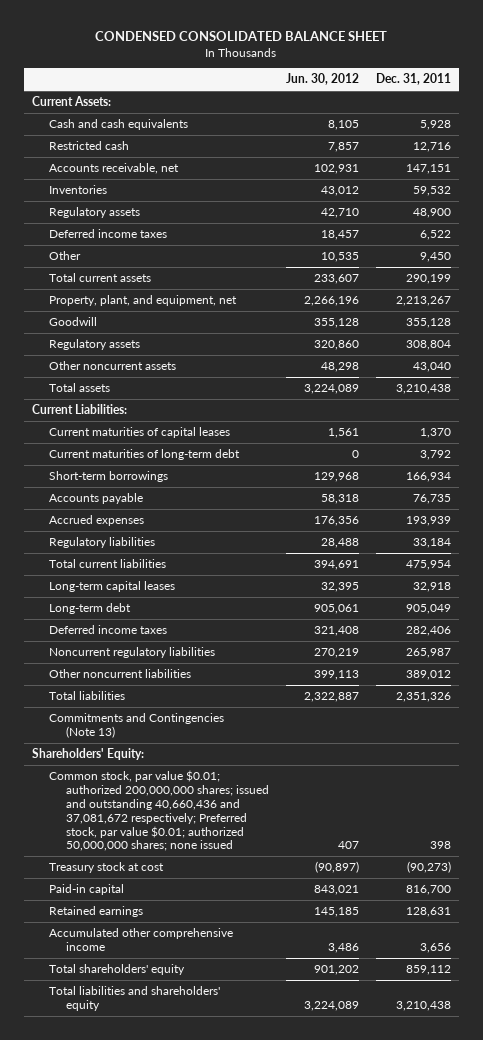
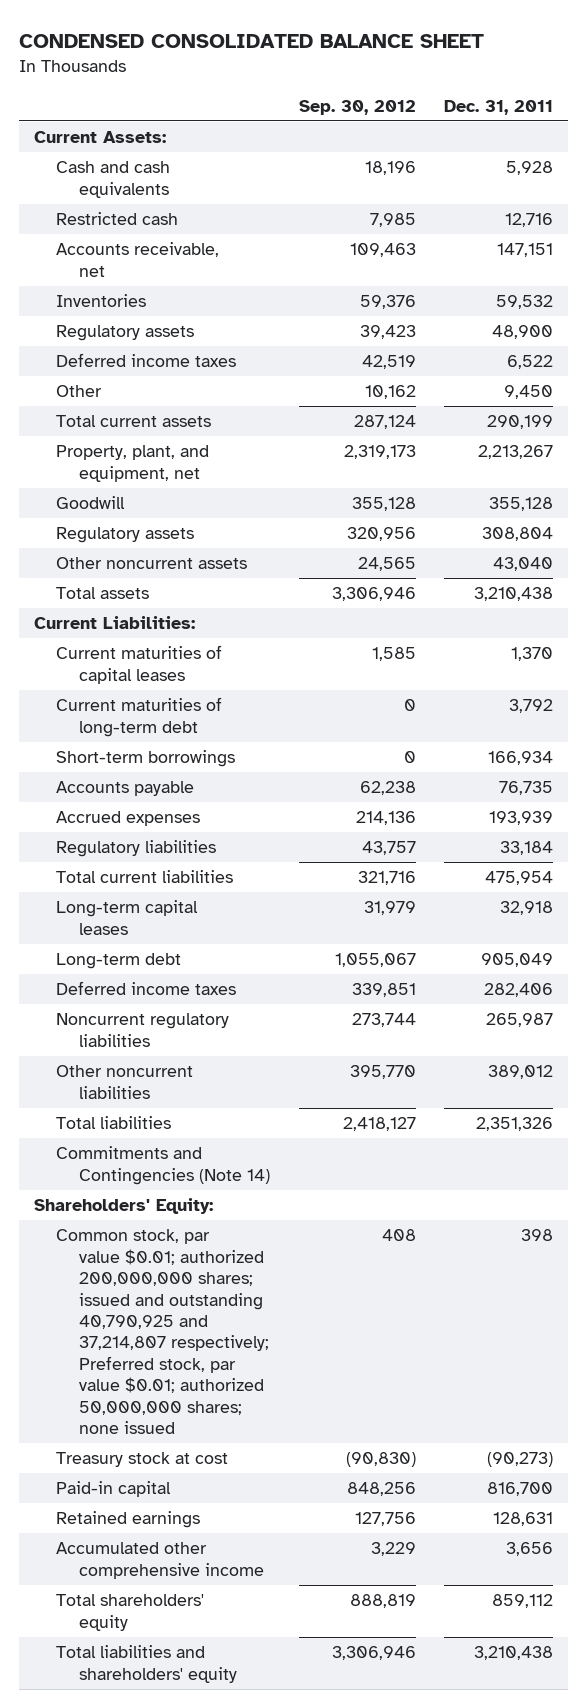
- | Jun. 30, 2012 | Dec. 31, 2011
+ | Sep. 30, 2012 | Dec. 31, 2011
- Commitments and Contingencies (Note 13)
+ Commitments and Contingencies (Note 14)
- Common stock, par value $0.01; authorized 200,000,000 shares; issued and outstanding 40,660,436 and 37,081,672 respectively; Preferred stock, par value $0.01; authorized 50,000,000 shares; none issued | 407 | 398
+ Common stock, par value $0.01; authorized 200,000,000 shares; issued and outstanding 40,790,925 and 37,214,807 respectively; Preferred stock, par value $0.01; authorized 50,000,000 shares; none issued | 408 | 398

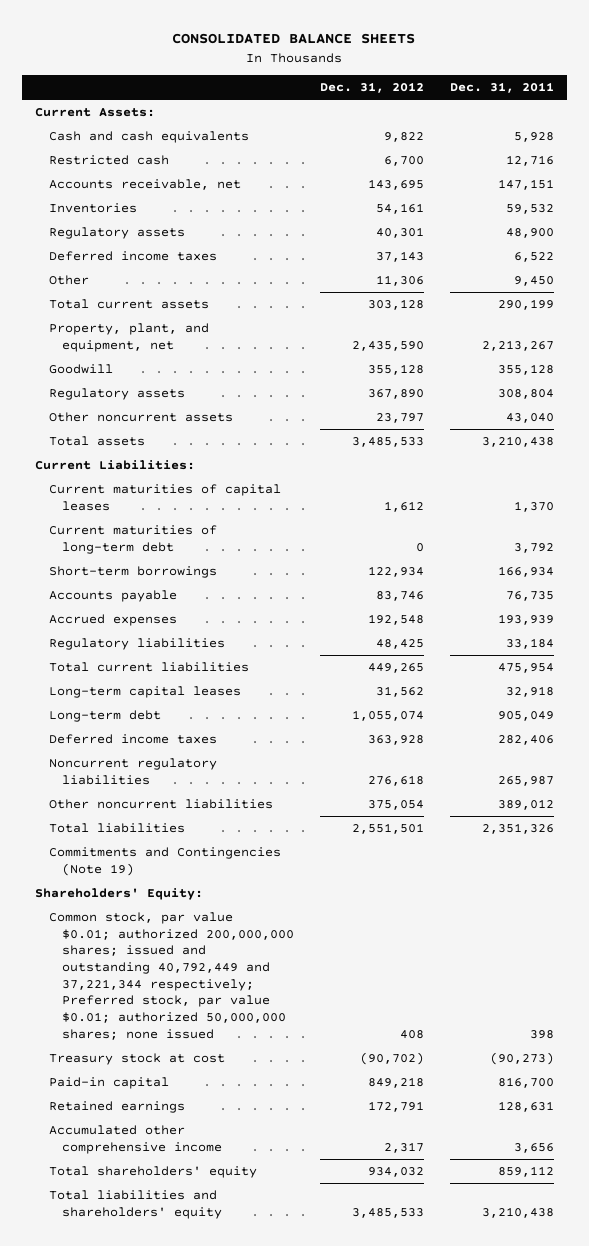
- CONDENSED CONSOLIDATED BALANCE SHEET
+ CONSOLIDATED BALANCE SHEETS
- | Sep. 30, 2012 | Dec. 31, 2011
+ | Dec. 31, 2012 | Dec. 31, 2011
- Commitments and Contingencies (Note 14)
+ Commitments and Contingencies (Note 19)
- Common stock, par value $0.01; authorized 200,000,000 shares; issued and outstanding 40,790,925 and 37,214,807 respectively; Preferred stock, par value $0.01; authorized 50,000,000 shares; none issued | 408 | 398
+ Common stock, par value $0.01; authorized 200,000,000 shares; issued and outstanding 40,792,449 and 37,221,344 respectively; Preferred stock, par value $0.01; authorized 50,000,000 shares; none issued | 408 | 398

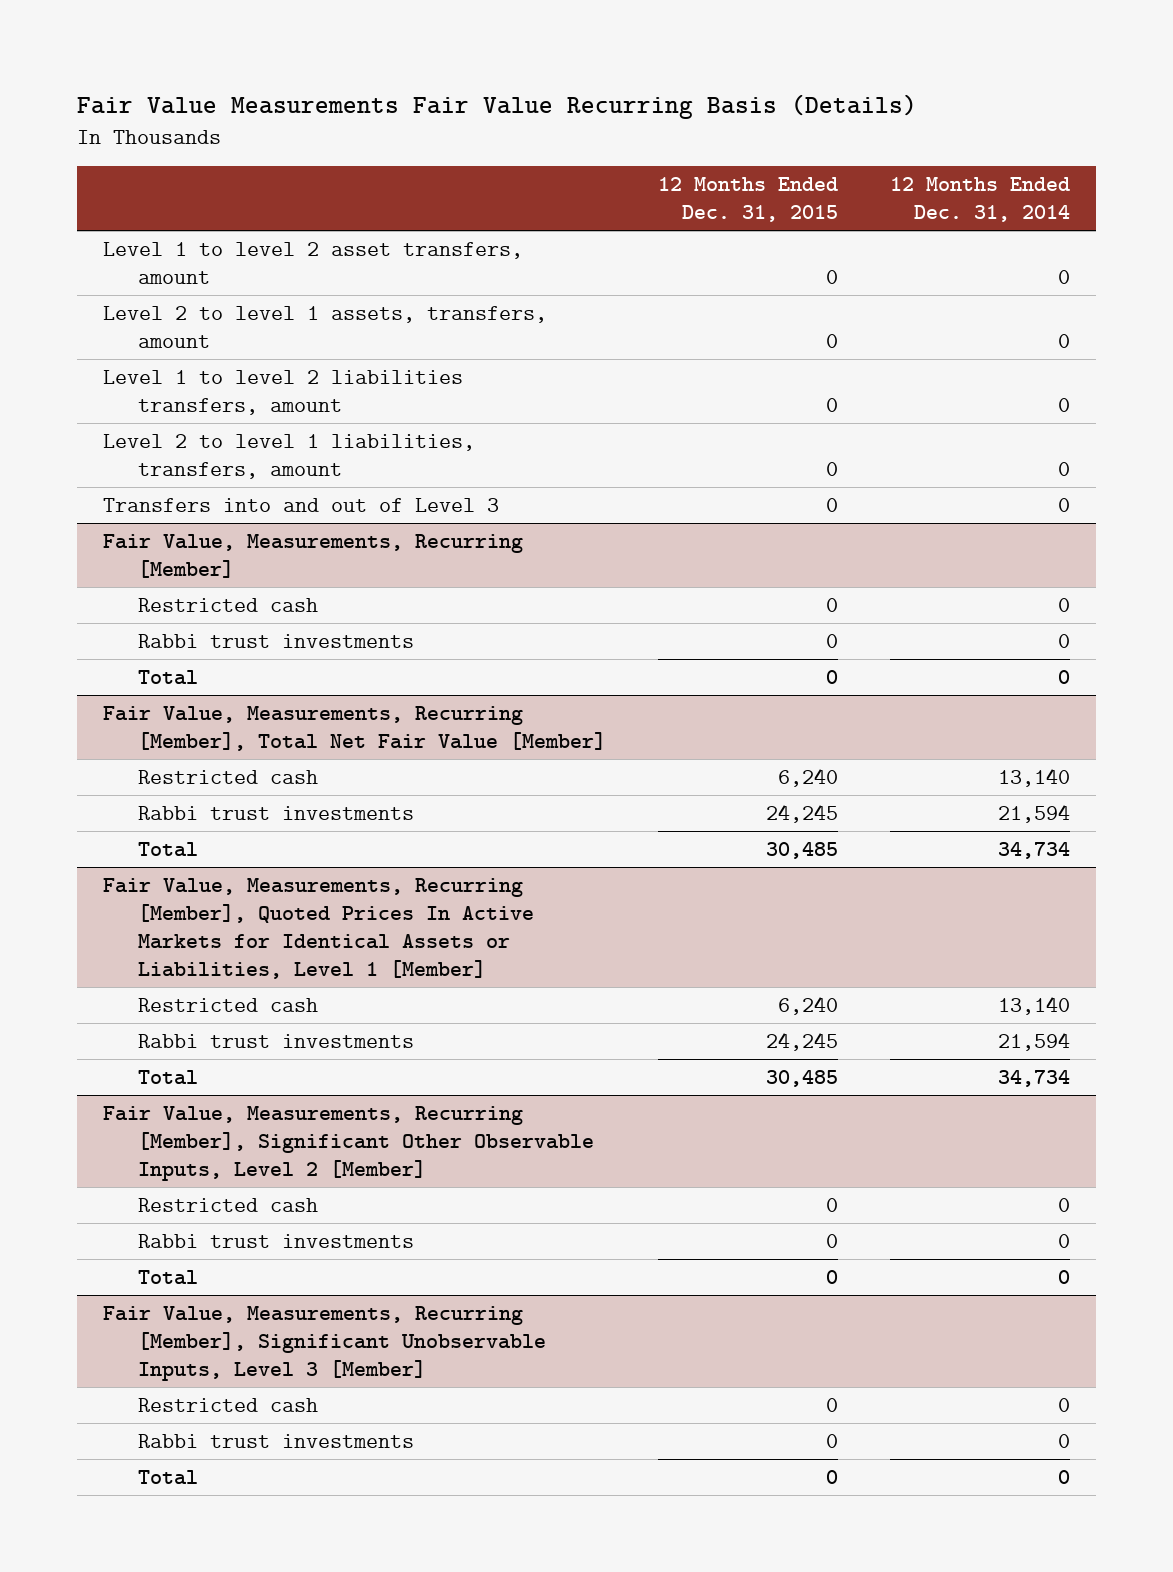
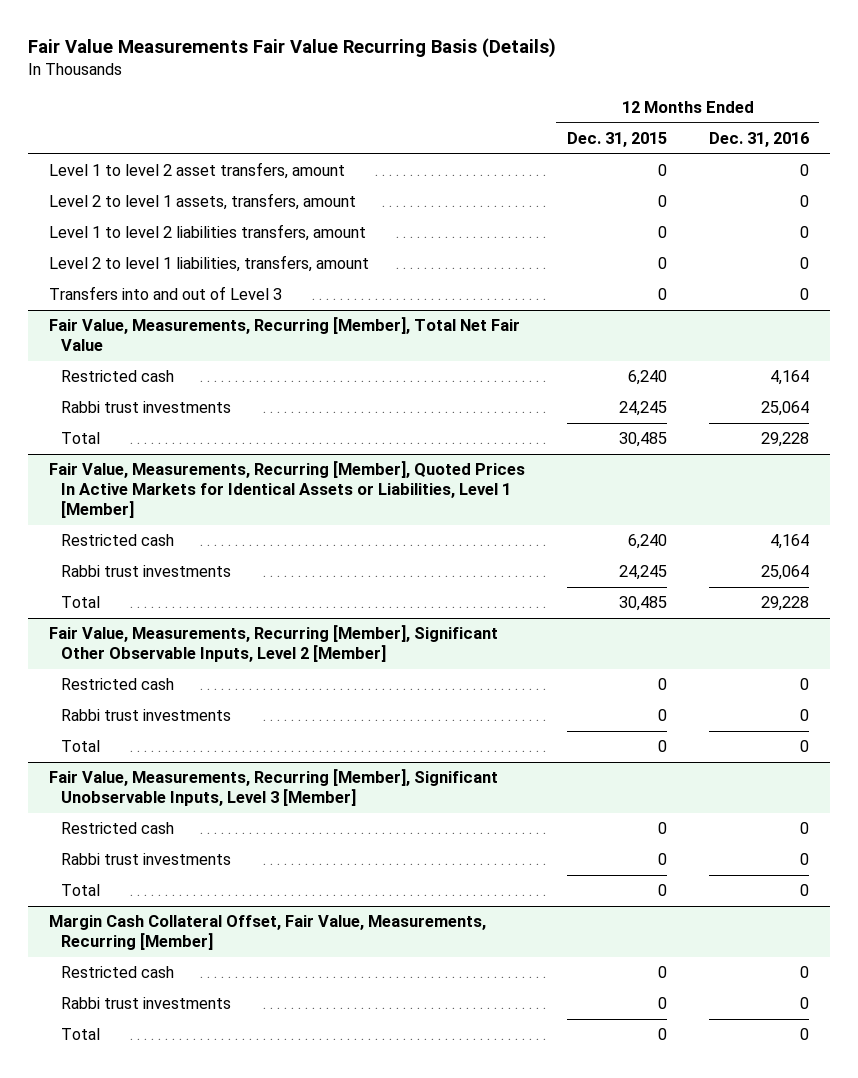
- | 12 Months Ended Dec. 31, 2015 | 12 Months Ended Dec. 31, 2014
+ | 12 Months Ended Dec. 31, 2015 | 12 Months Ended Dec. 31, 2016
- Fair Value, Measurements, Recurring [Member]
- Restricted cash | 0 | 0
- Rabbi trust investments | 0 | 0
- Total | 0 | 0
- Fair Value, Measurements, Recurring [Member], Total Net Fair Value [Member]
+ Fair Value, Measurements, Recurring [Member], Total Net Fair Value
+ Margin Cash Collateral Offset, Fair Value, Measurements, Recurring [Member]
+ Restricted cash | 0 | 0
+ Rabbi trust investments | 0 | 0
+ Total | 0 | 0

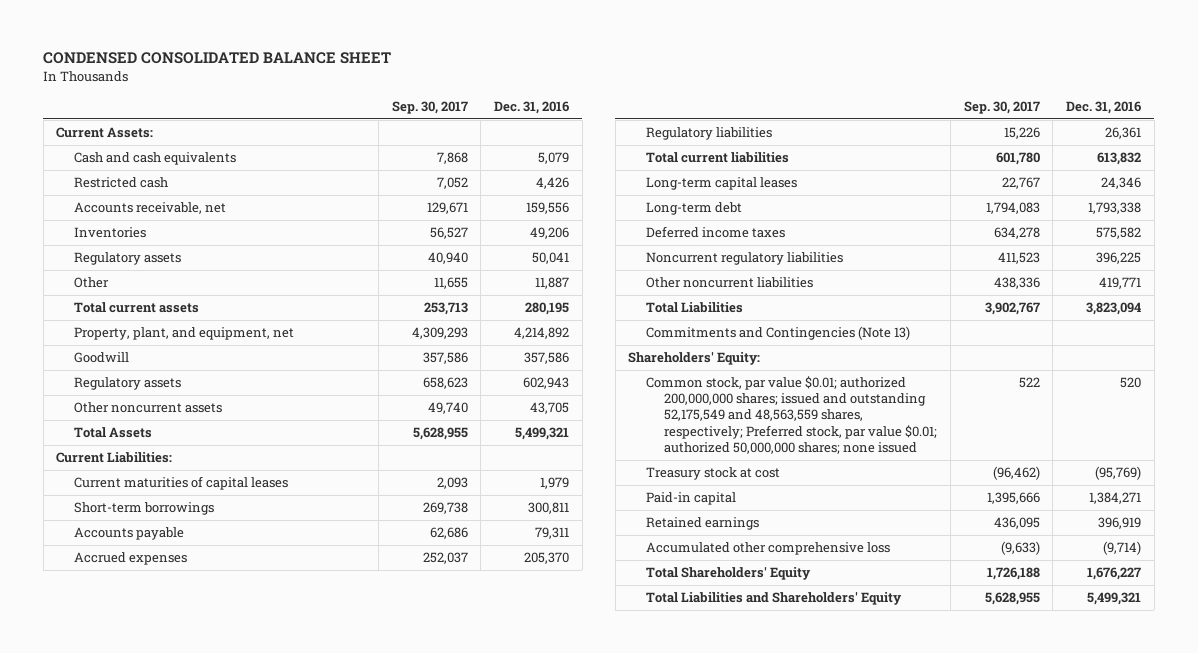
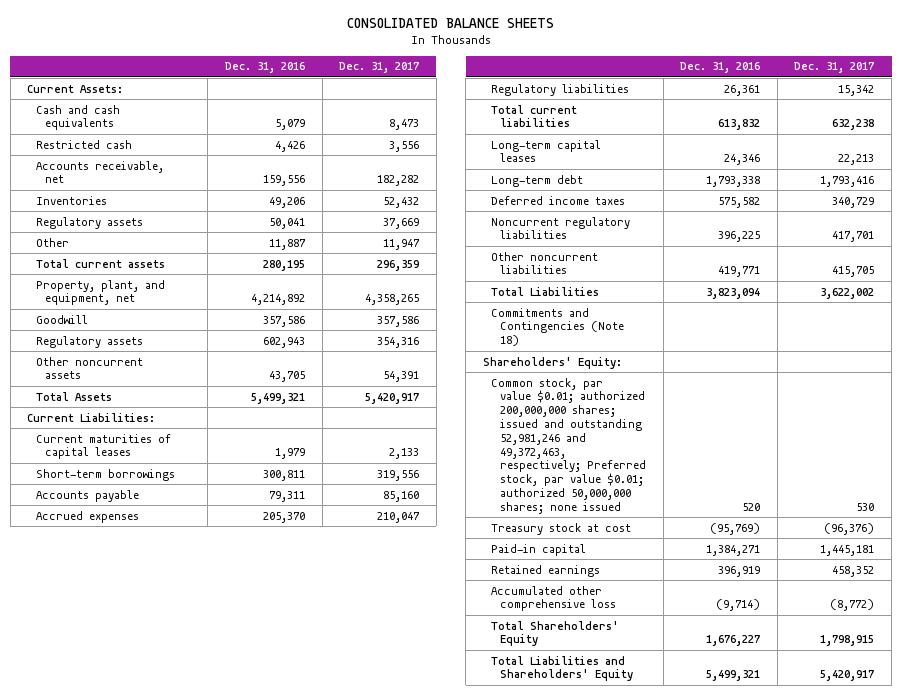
- CONDENSED CONSOLIDATED BALANCE SHEET
+ CONSOLIDATED BALANCE SHEETS
- | Sep. 30, 2017 | Dec. 31, 2016
+ | Dec. 31, 2016 | Dec. 31, 2017
- Commitments and Contingencies (Note 13)
+ Commitments and Contingencies (Note 18)
- Common stock, par value $0.01; authorized 200,000,000 shares; issued and outstanding 52,175,549 and 48,563,559 shares, respectively; Preferred stock, par value $0.01; authorized 50,000,000 shares; none issued | 522 | 520
+ Common stock, par value $0.01; authorized 200,000,000 shares; issued and outstanding 52,981,246 and 49,372,463, respectively; Preferred stock, par value $0.01; authorized 50,000,000 shares; none issued | 520 | 530

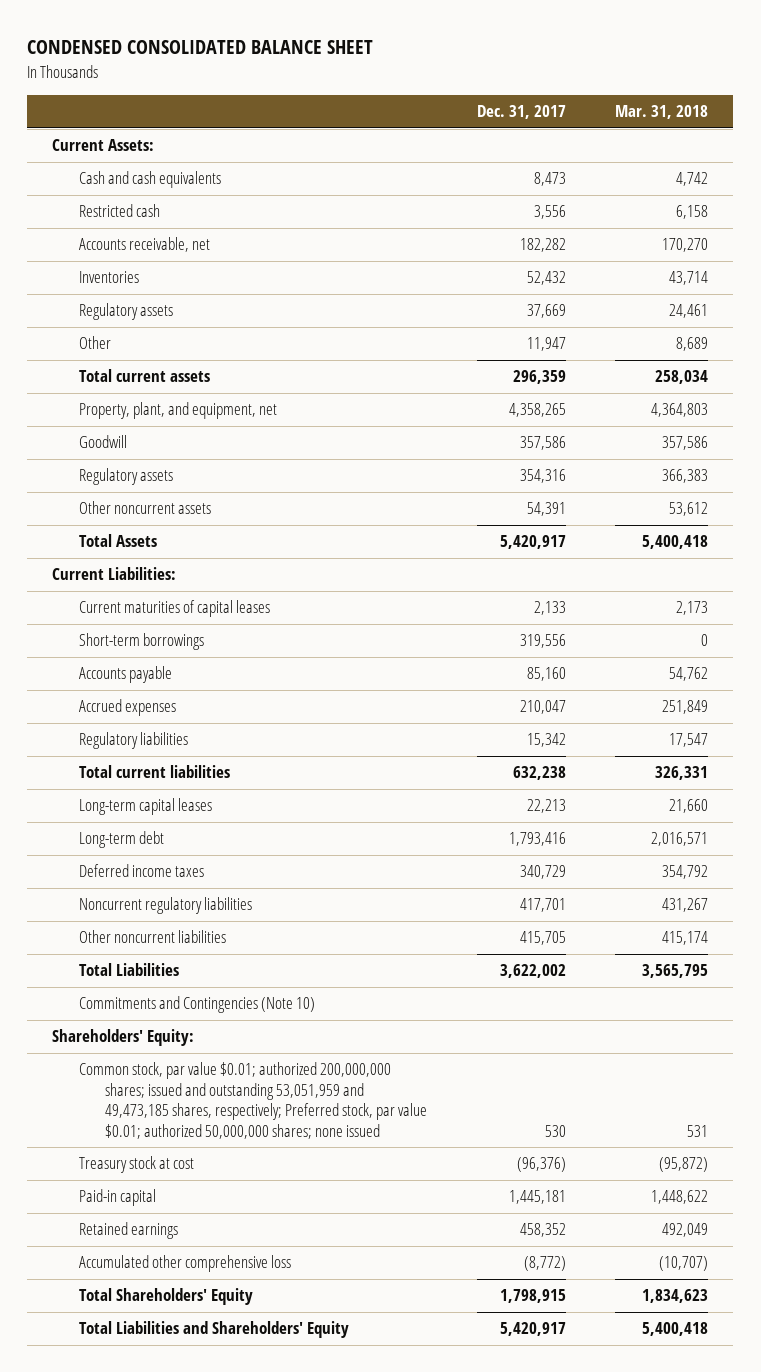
- CONSOLIDATED BALANCE SHEETS
+ CONDENSED CONSOLIDATED BALANCE SHEET
- | Dec. 31, 2016 | Dec. 31, 2017
+ | Dec. 31, 2017 | Mar. 31, 2018
- Commitments and Contingencies (Note 18)
+ Commitments and Contingencies (Note 10)
- Common stock, par value $0.01; authorized 200,000,000 shares; issued and outstanding 52,981,246 and 49,372,463, respectively; Preferred stock, par value $0.01; authorized 50,000,000 shares; none issued | 520 | 530
+ Common stock, par value $0.01; authorized 200,000,000 shares; issued and outstanding 53,051,959 and 49,473,185 shares, respectively; Preferred stock, par value $0.01; authorized 50,000,000 shares; none issued | 530 | 531

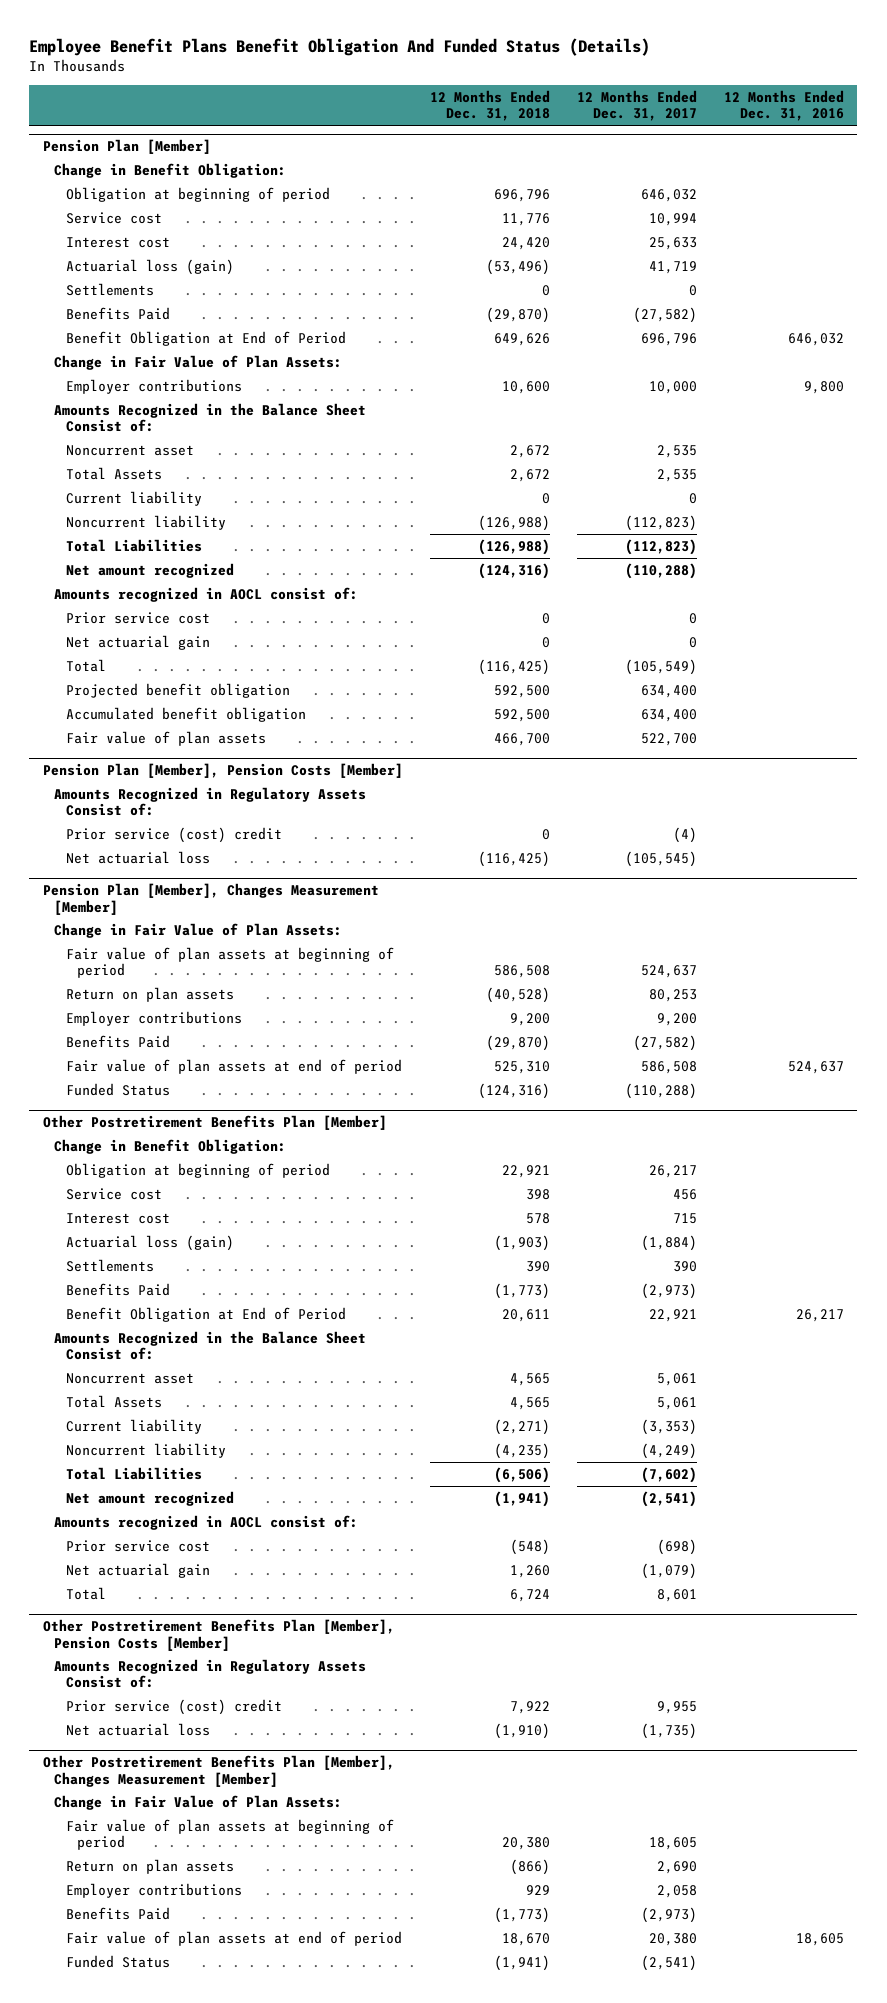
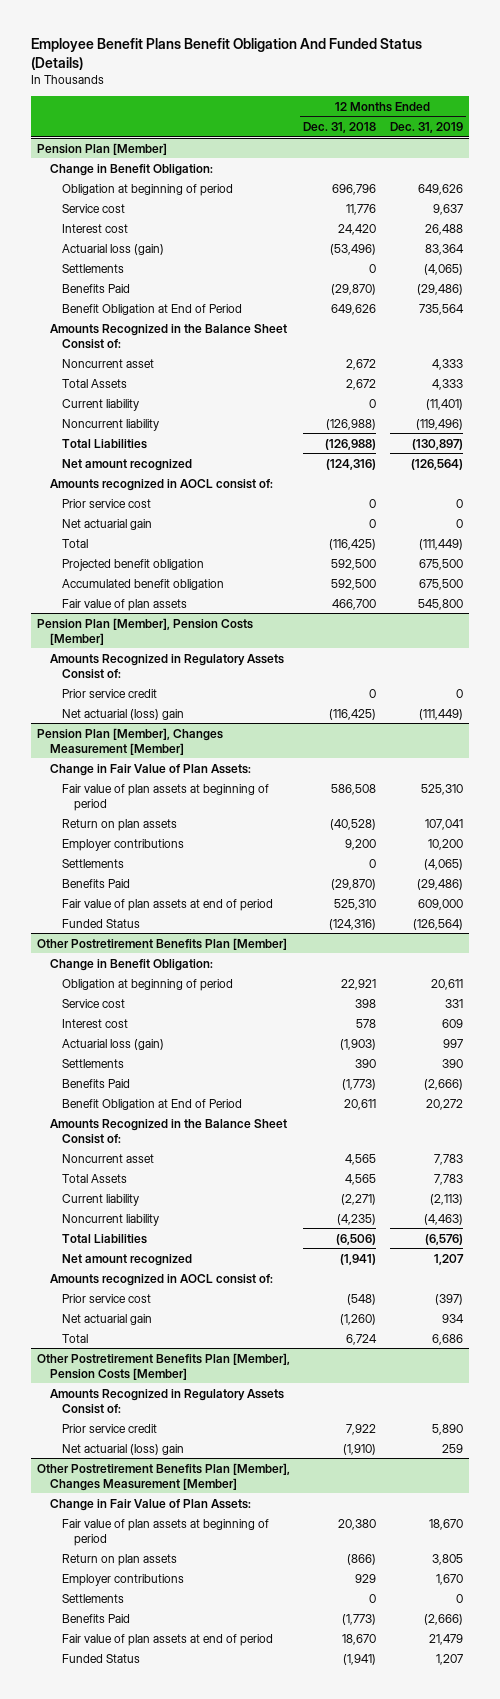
- | 12 Months Ended Dec. 31, 2018 | 12 Months Ended Dec. 31, 2017 | 12 Months Ended Dec. 31, 2016
+ | 12 Months Ended Dec. 31, 2018 | 12 Months Ended Dec. 31, 2019
@ Pension Plan [Member]
- Change in Fair Value of Plan Assets:
- Employer contributions | 10,600 | 10,000 | 9,800
@ Pension Plan [Member], Pension Costs [Member]
- Prior service (cost) credit | 0 | (4) |
- Net actuarial loss | (116,425) | (105,545) |
+ Prior service credit | 0 | 0
+ Net actuarial (loss) gain | (116,425) | (111,449)
@ Pension Plan [Member], Changes Measurement [Member]
+ Settlements | 0 | (4,065)
@ Other Postretirement Benefits Plan [Member]
- Net actuarial gain | 1,260 | (1,079) |
+ Net actuarial gain | (1,260) | 934
@ Other Postretirement Benefits Plan [Member], Pension Costs [Member]
- Prior service (cost) credit | 7,922 | 9,955 |
- Net actuarial loss | (1,910) | (1,735) |
+ Prior service credit | 7,922 | 5,890
+ Net actuarial (loss) gain | (1,910) | 259
@ Other Postretirement Benefits Plan [Member], Changes Measurement [Member]
+ Settlements | 0 | 0

